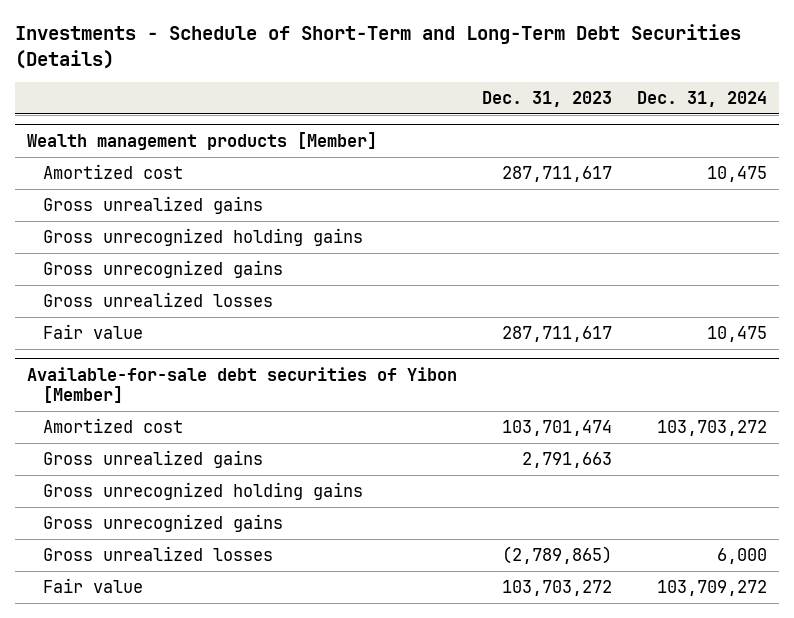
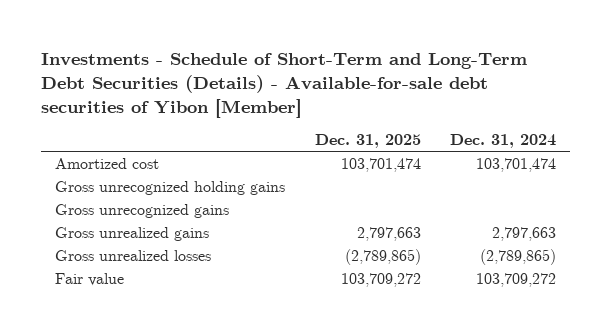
- Investments - Schedule of Short-Term and Long-Term Debt Securities (Details)
+ Investments - Schedule of Short-Term and Long-Term Debt Securities (Details) - Available-for-sale debt securities of Yibon [Member]
- | Dec. 31, 2023 | Dec. 31, 2024
+ | Dec. 31, 2025 | Dec. 31, 2024
- Wealth management products [Member]
- Amortized cost | 287,711,617 | 10,475
- Gross unrealized gains
- Gross unrecognized holding gains
- Gross unrecognized gains
- Gross unrealized losses
- Fair value | 287,711,617 | 10,475
- Available-for-sale debt securities of Yibon [Member]
- Amortized cost | 103,701,474 | 103,703,272
- Gross unrealized gains | 2,791,663 |
+ Amortized cost | 103,701,474 | 103,701,474
- Gross unrealized losses | (2,789,865) | 6,000
+ Gross unrealized gains | 2,797,663 | 2,797,663
+ Gross unrealized losses | (2,789,865) | (2,789,865)

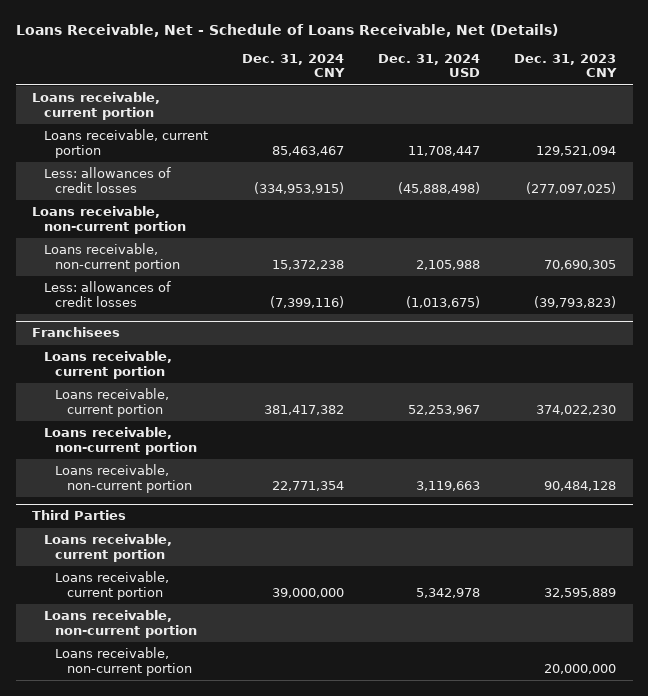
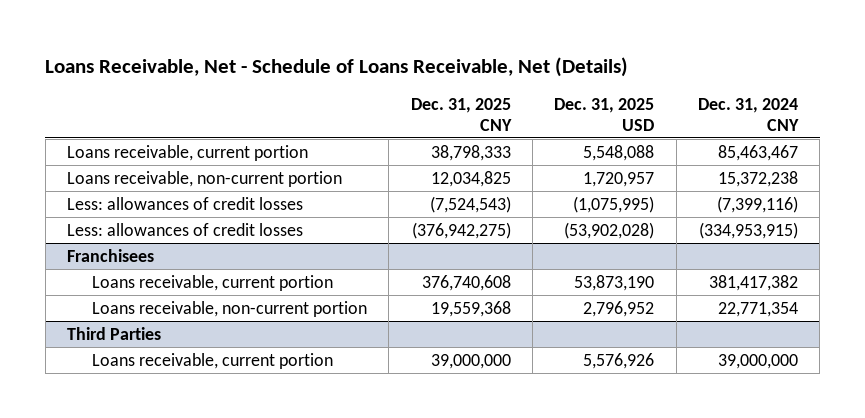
- | Dec. 31, 2024 CNY | Dec. 31, 2024 USD | Dec. 31, 2023 CNY
+ | Dec. 31, 2025 CNY | Dec. 31, 2025 USD | Dec. 31, 2024 CNY
- Loans receivable, current portion
- Loans receivable, non-current portion
moved down: Less: allowances of credit losses | (376,942,275) | (53,902,028) | (334,953,915)
@ Franchisees
- Loans receivable, current portion
- Loans receivable, non-current portion
@ Third Parties
- Loans receivable, current portion
- Loans receivable, non-current portion
- Loans receivable, non-current portion | | | 20,000,000

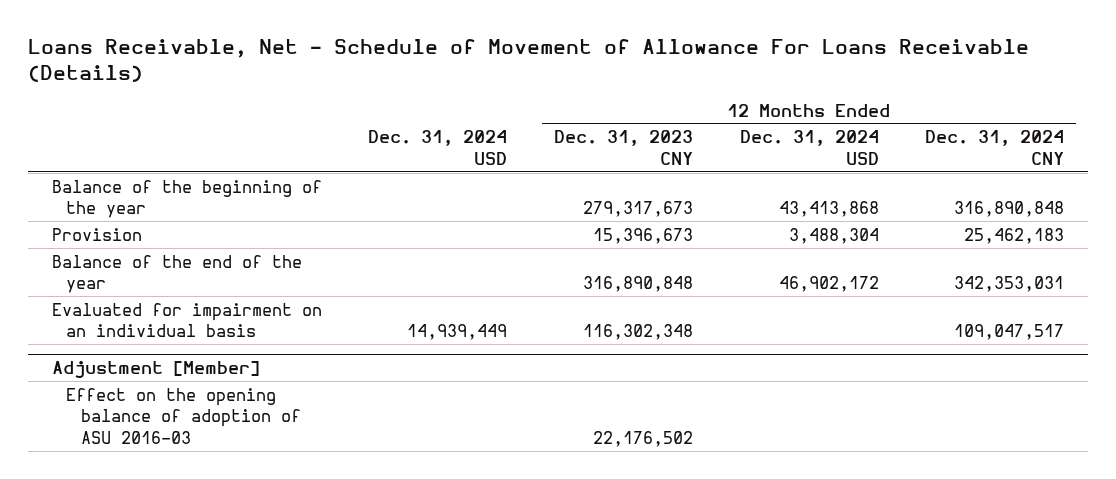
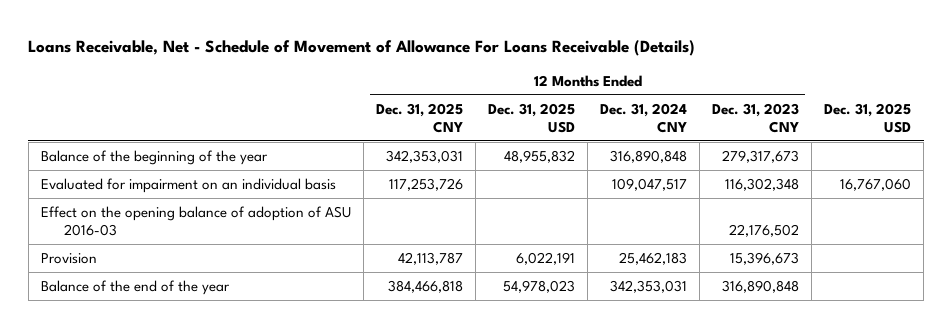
- | Dec. 31, 2024 USD | 12 Months Ended Dec. 31, 2023 CNY | 12 Months Ended Dec. 31, 2024 USD | 12 Months Ended Dec. 31, 2024 CNY
+ | 12 Months Ended Dec. 31, 2025 CNY | 12 Months Ended Dec. 31, 2025 USD | 12 Months Ended Dec. 31, 2024 CNY | 12 Months Ended Dec. 31, 2023 CNY | Dec. 31, 2025 USD
- Adjustment [Member]
moved down: Provision | 42,113,787 | 6,022,191 | 25,462,183 | 15,396,673 |
moved down: Balance of the end of the year | 384,466,818 | 54,978,023 | 342,353,031 | 316,890,848 |

